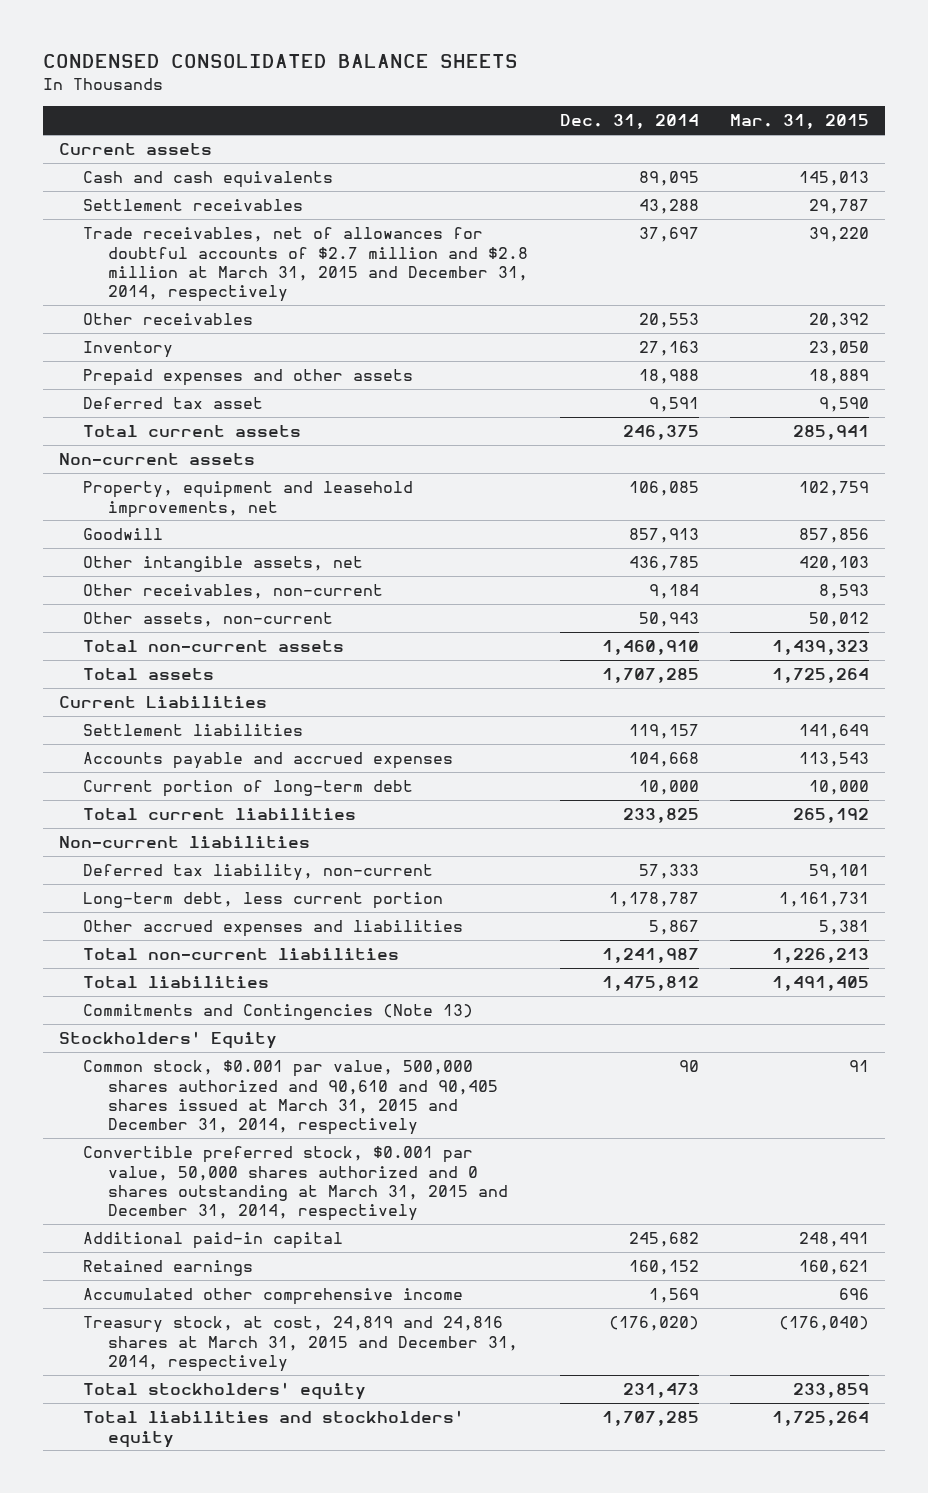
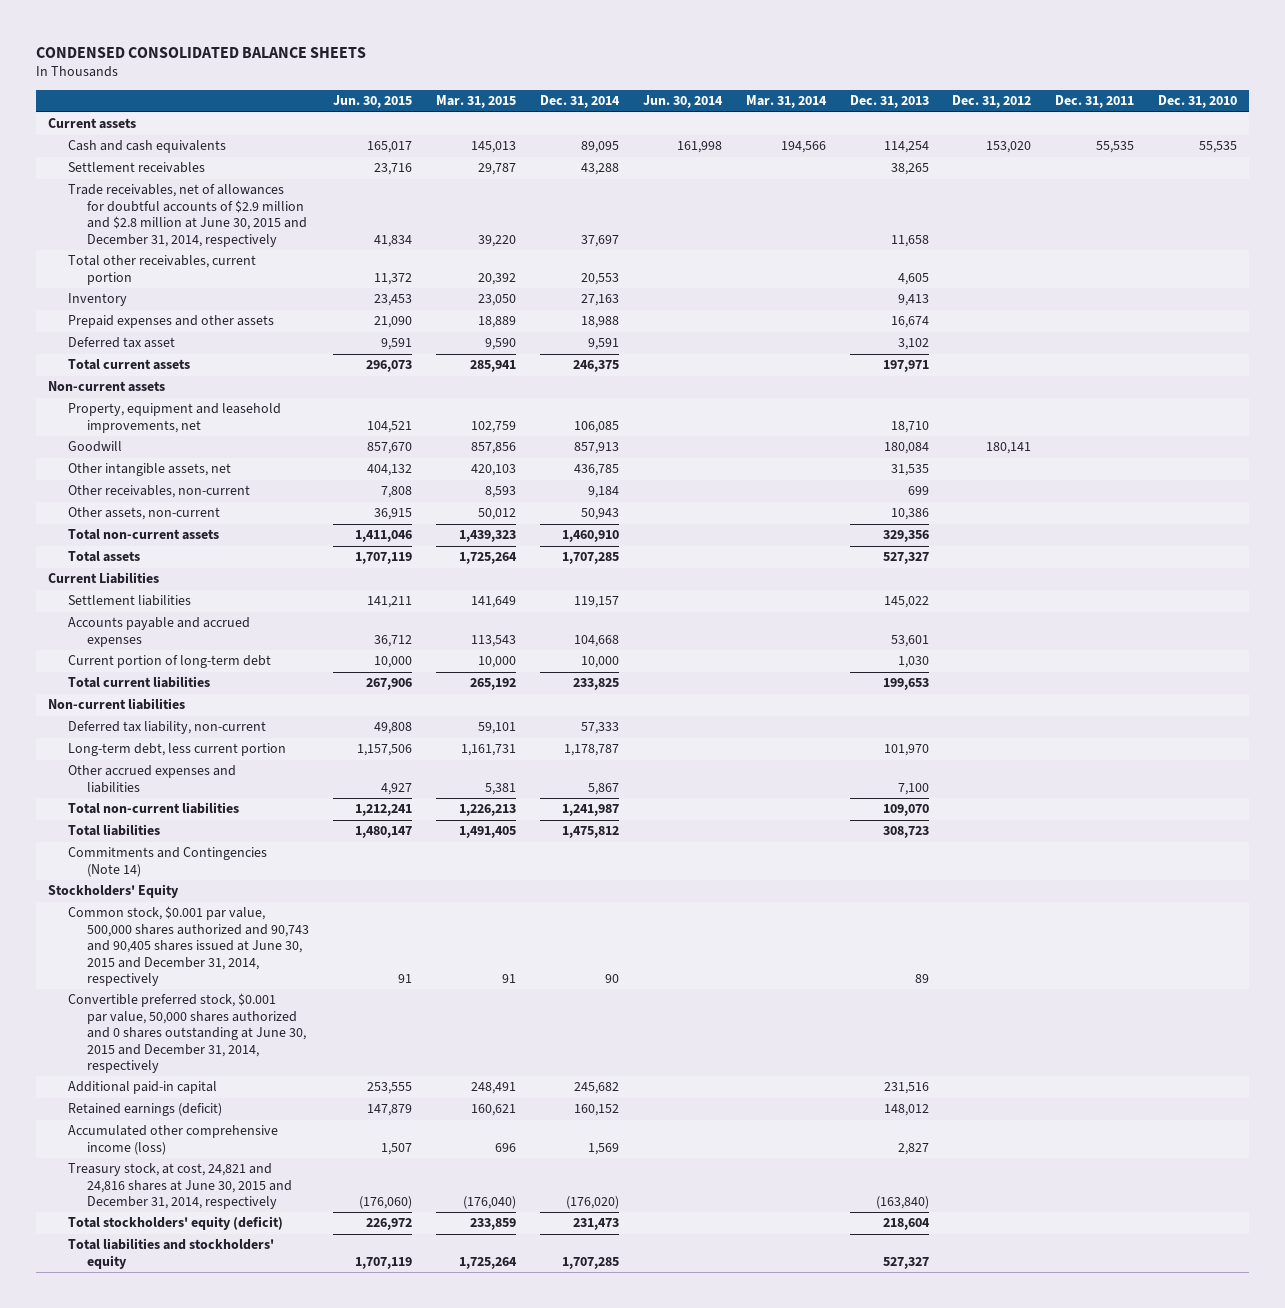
- | Dec. 31, 2014 | Mar. 31, 2015
+ | Jun. 30, 2015 | Mar. 31, 2015 | Dec. 31, 2014 | Jun. 30, 2014 | Mar. 31, 2014 | Dec. 31, 2013 | Dec. 31, 2012 | Dec. 31, 2011 | Dec. 31, 2010
- Trade receivables, net of allowances for doubtful accounts of $2.7 million and $2.8 million at March 31, 2015 and December 31, 2014, respectively | 37,697 | 39,220
- Other receivables | 20,553 | 20,392
+ Trade receivables, net of allowances for doubtful accounts of $2.9 million and $2.8 million at June 30, 2015 and December 31, 2014, respectively | 41,834 | 39,220 | 37,697 | | | 11,658 | | |
+ Total other receivables, current portion | 11,372 | 20,392 | 20,553 | | | 4,605 | | |
- Commitments and Contingencies (Note 13)
+ Commitments and Contingencies (Note 14)
- Common stock, $0.001 par value, 500,000 shares authorized and 90,610 and 90,405 shares issued at March 31, 2015 and December 31, 2014, respectively | 90 | 91
- Convertible preferred stock, $0.001 par value, 50,000 shares authorized and 0 shares outstanding at March 31, 2015 and December 31, 2014, respectively
+ Common stock, $0.001 par value, 500,000 shares authorized and 90,743 and 90,405 shares issued at June 30, 2015 and December 31, 2014, respectively | 91 | 91 | 90 | | | 89 | | |
+ Convertible preferred stock, $0.001 par value, 50,000 shares authorized and 0 shares outstanding at June 30, 2015 and December 31, 2014, respectively
- Retained earnings | 160,152 | 160,621
- Accumulated other comprehensive income | 1,569 | 696
- Treasury stock, at cost, 24,819 and 24,816 shares at March 31, 2015 and December 31, 2014, respectively | (176,020) | (176,040)
- Total stockholders' equity | 231,473 | 233,859
+ Retained earnings (deficit) | 147,879 | 160,621 | 160,152 | | | 148,012 | | |
+ Accumulated other comprehensive income (loss) | 1,507 | 696 | 1,569 | | | 2,827 | | |
+ Treasury stock, at cost, 24,821 and 24,816 shares at June 30, 2015 and December 31, 2014, respectively | (176,060) | (176,040) | (176,020) | | | (163,840) | | |
+ Total stockholders' equity (deficit) | 226,972 | 233,859 | 231,473 | | | 218,604 | | |

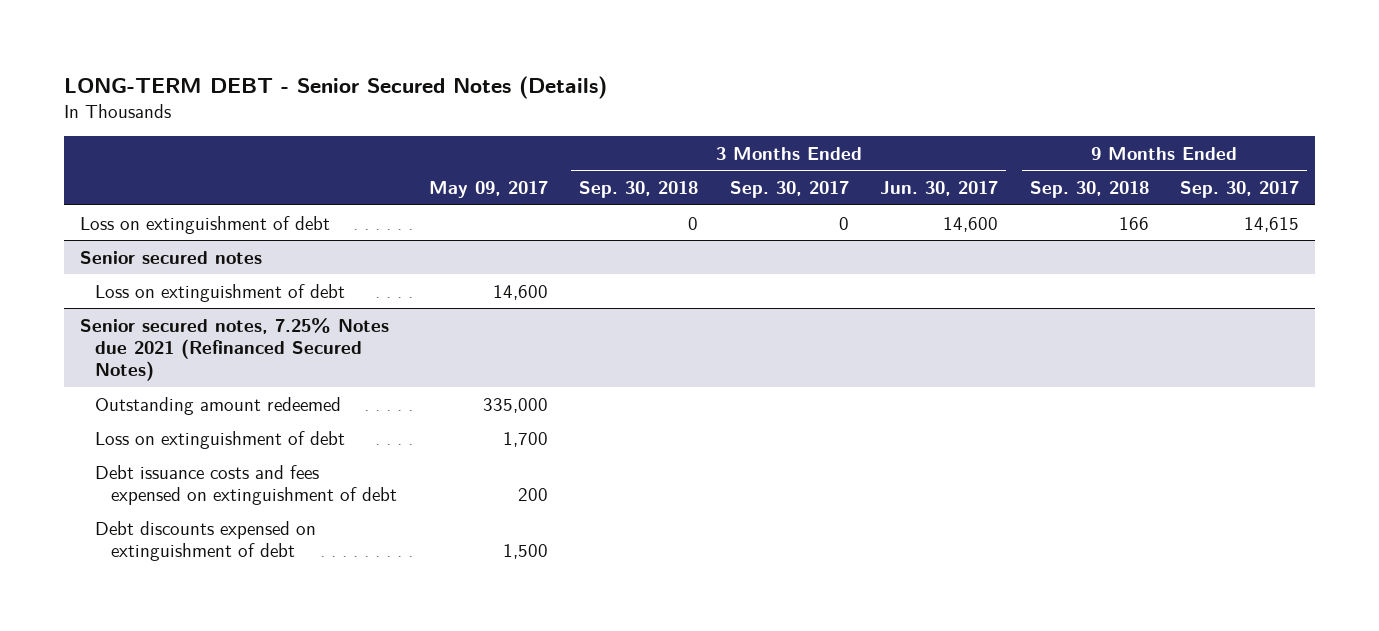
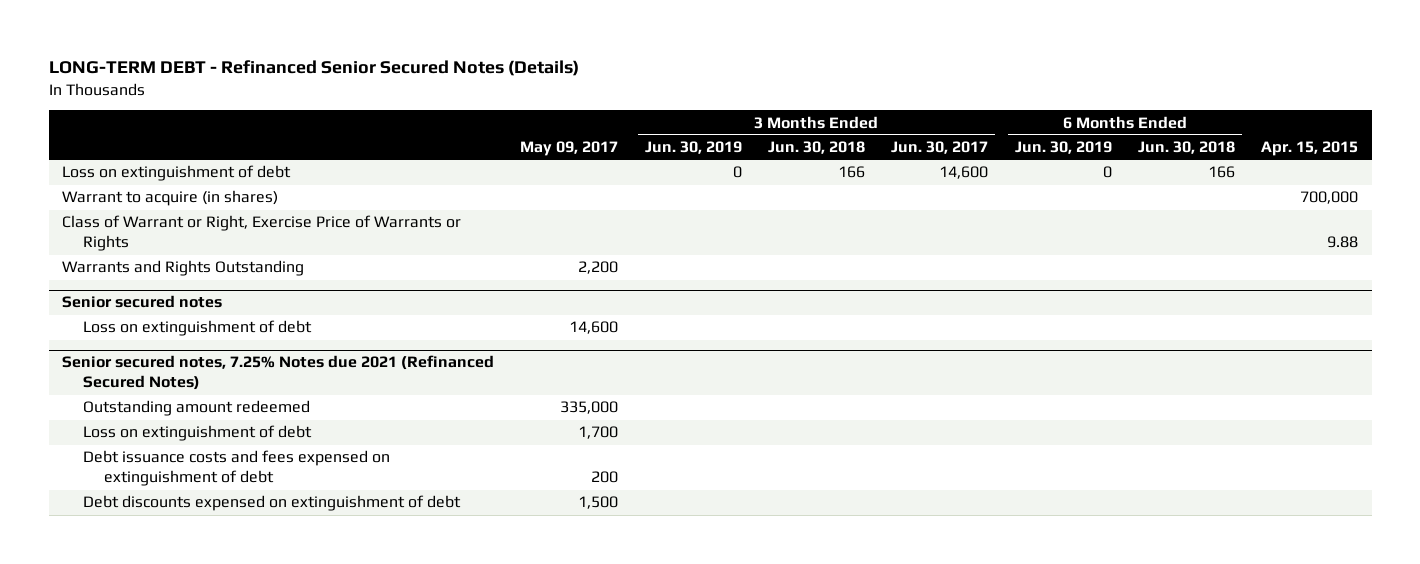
- LONG-TERM DEBT - Senior Secured Notes (Details)
+ LONG-TERM DEBT - Refinanced Senior Secured Notes (Details)
- | May 09, 2017 | 3 Months Ended Sep. 30, 2018 | 3 Months Ended Sep. 30, 2017 | 3 Months Ended Jun. 30, 2017 | 9 Months Ended Sep. 30, 2018 | 9 Months Ended Sep. 30, 2017
+ | May 09, 2017 | 3 Months Ended Jun. 30, 2019 | 3 Months Ended Jun. 30, 2018 | 3 Months Ended Jun. 30, 2017 | 6 Months Ended Jun. 30, 2019 | 6 Months Ended Jun. 30, 2018 | Apr. 15, 2015
+ Warrant to acquire (in shares) | | | | | | | 700,000
+ Class of Warrant or Right, Exercise Price of Warrants or Rights | | | | | | | 9.88
+ Warrants and Rights Outstanding | 2,200 | | | | | |

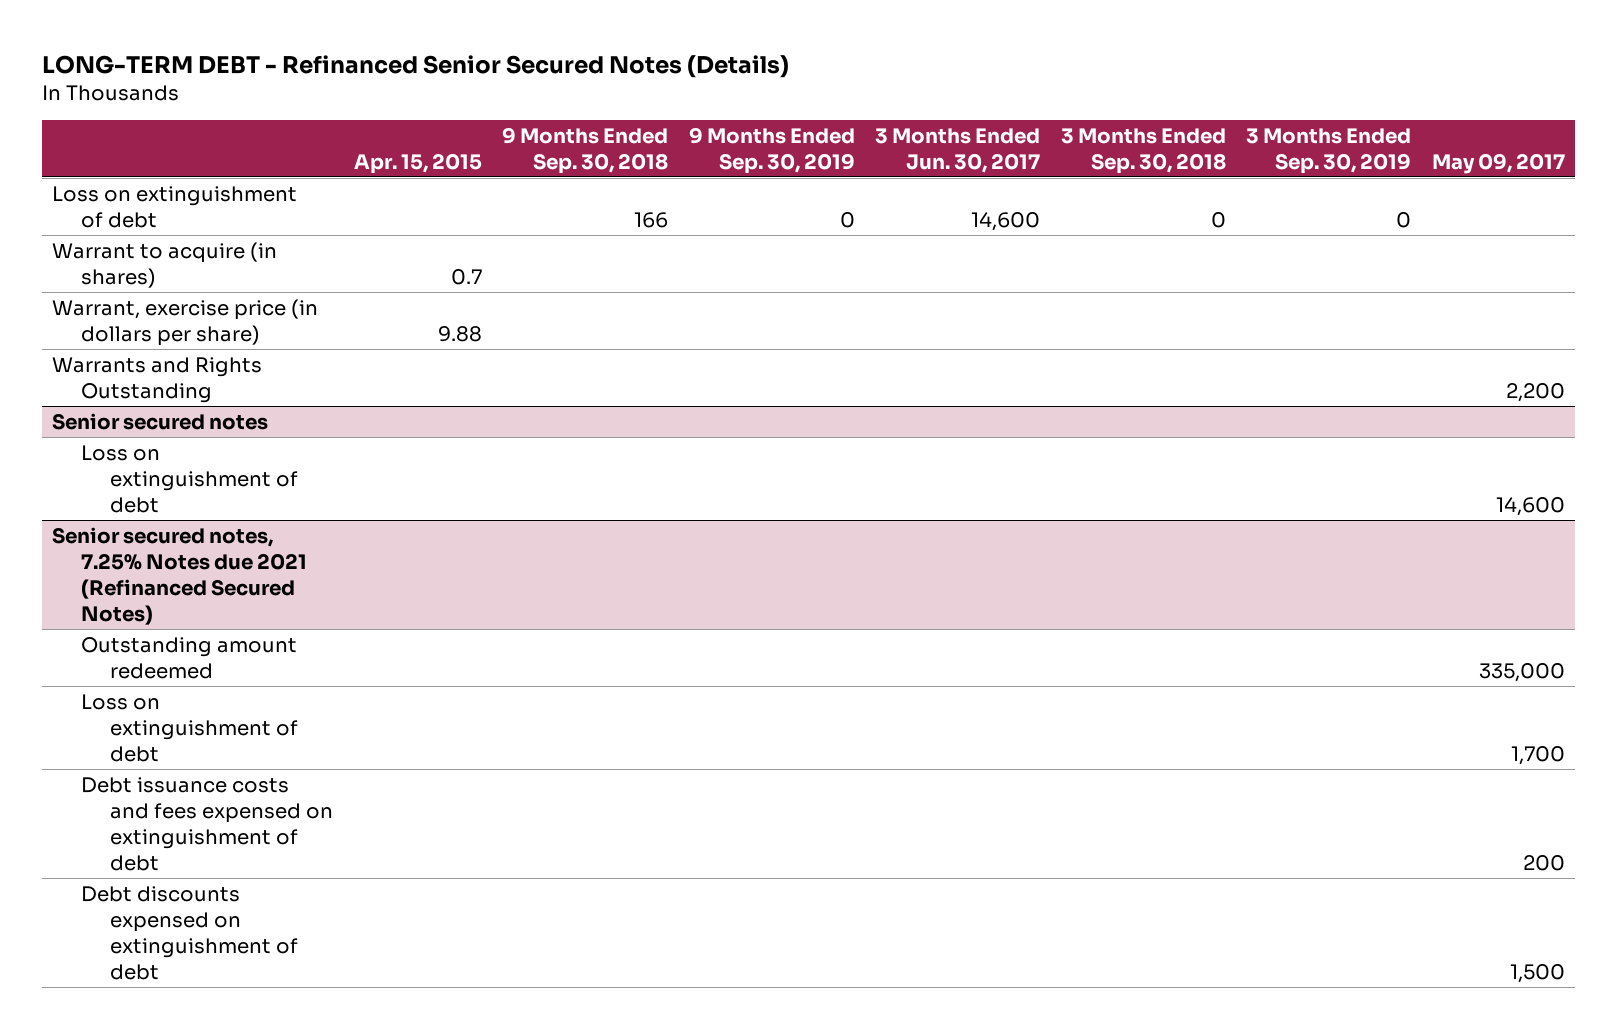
- | May 09, 2017 | 3 Months Ended Jun. 30, 2019 | 3 Months Ended Jun. 30, 2018 | 3 Months Ended Jun. 30, 2017 | 6 Months Ended Jun. 30, 2019 | 6 Months Ended Jun. 30, 2018 | Apr. 15, 2015
+ | Apr. 15, 2015 | 9 Months Ended Sep. 30, 2018 | 9 Months Ended Sep. 30, 2019 | 3 Months Ended Jun. 30, 2017 | 3 Months Ended Sep. 30, 2018 | 3 Months Ended Sep. 30, 2019 | May 09, 2017
- Warrant to acquire (in shares) | | | | | | | 700,000
- Class of Warrant or Right, Exercise Price of Warrants or Rights | | | | | | | 9.88
+ Warrant to acquire (in shares) | 0.7 | | | | | |
+ Warrant, exercise price (in dollars per share) | 9.88 | | | | | |

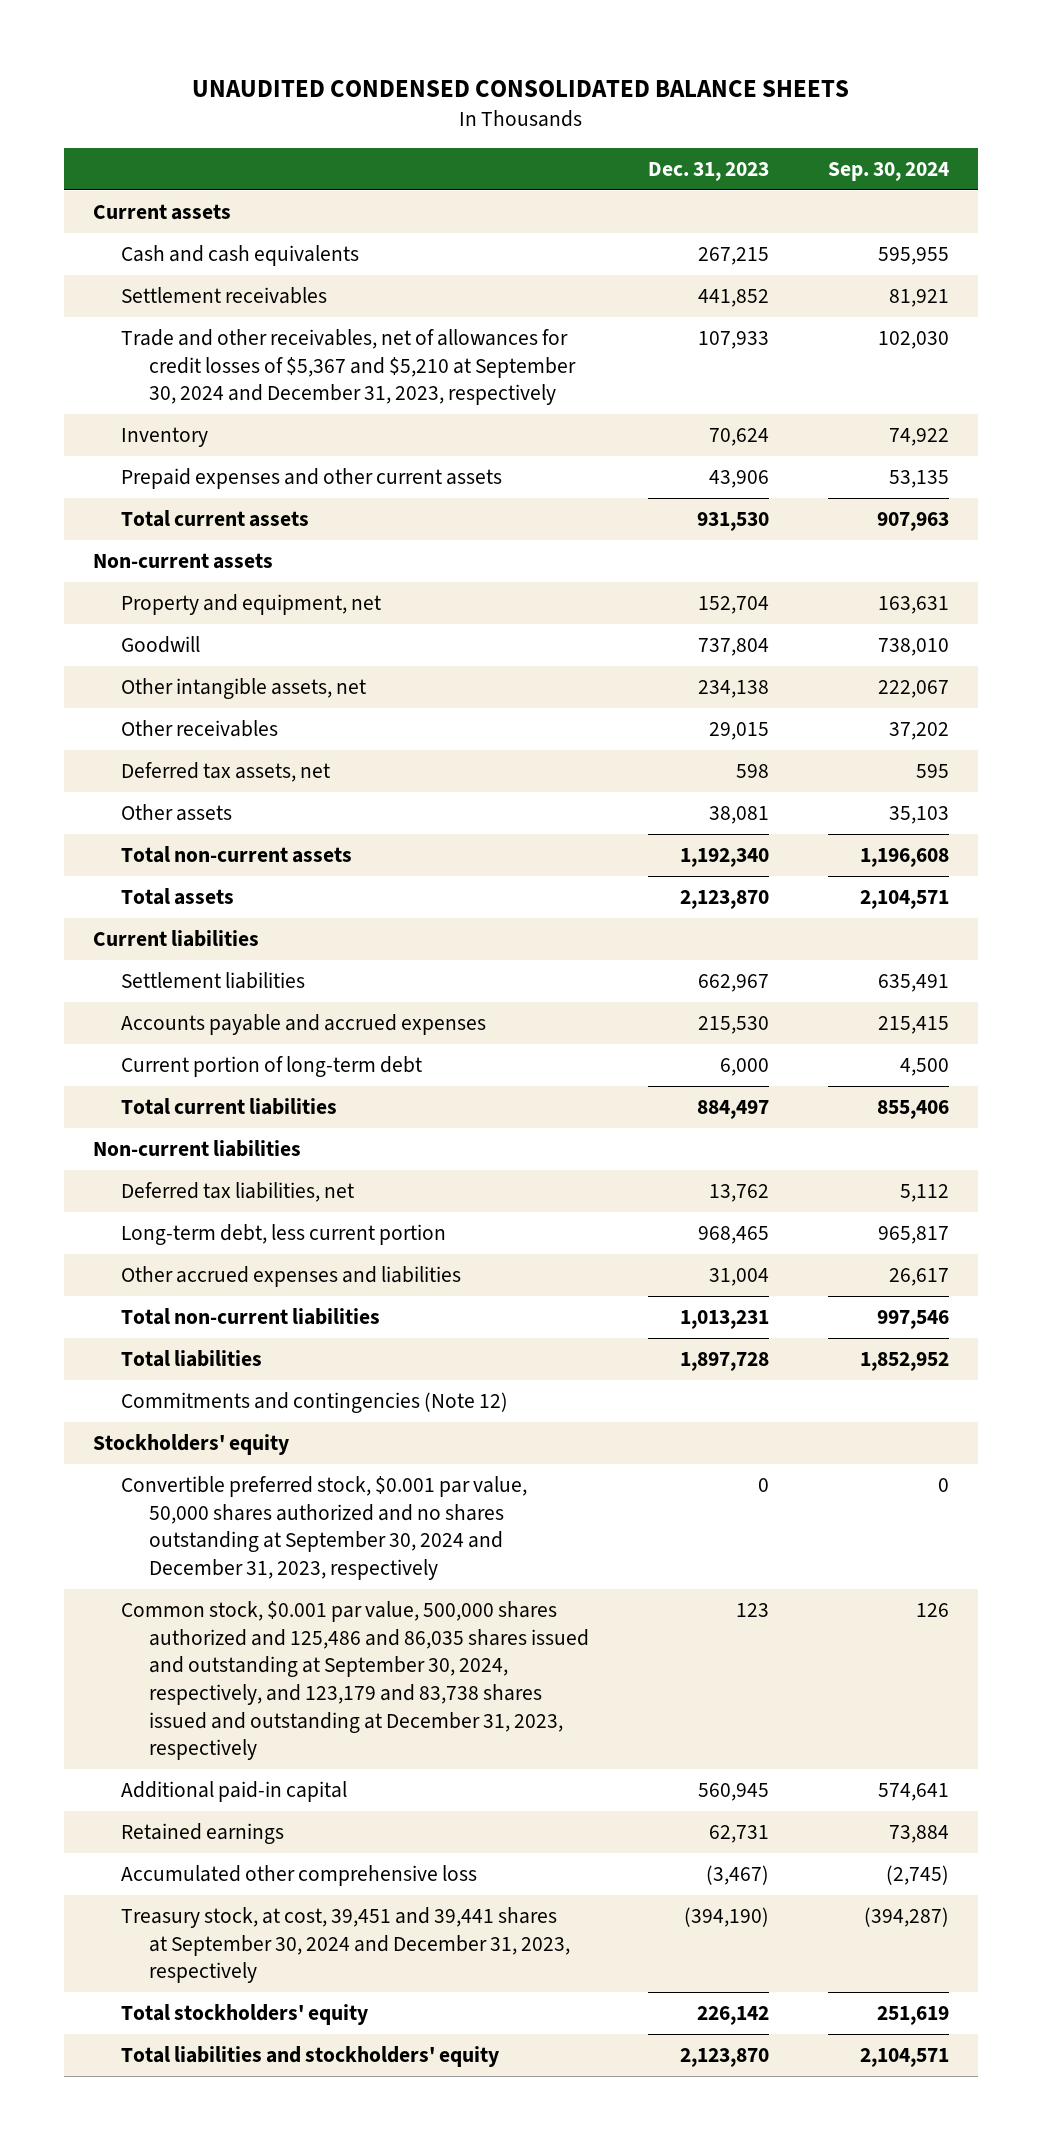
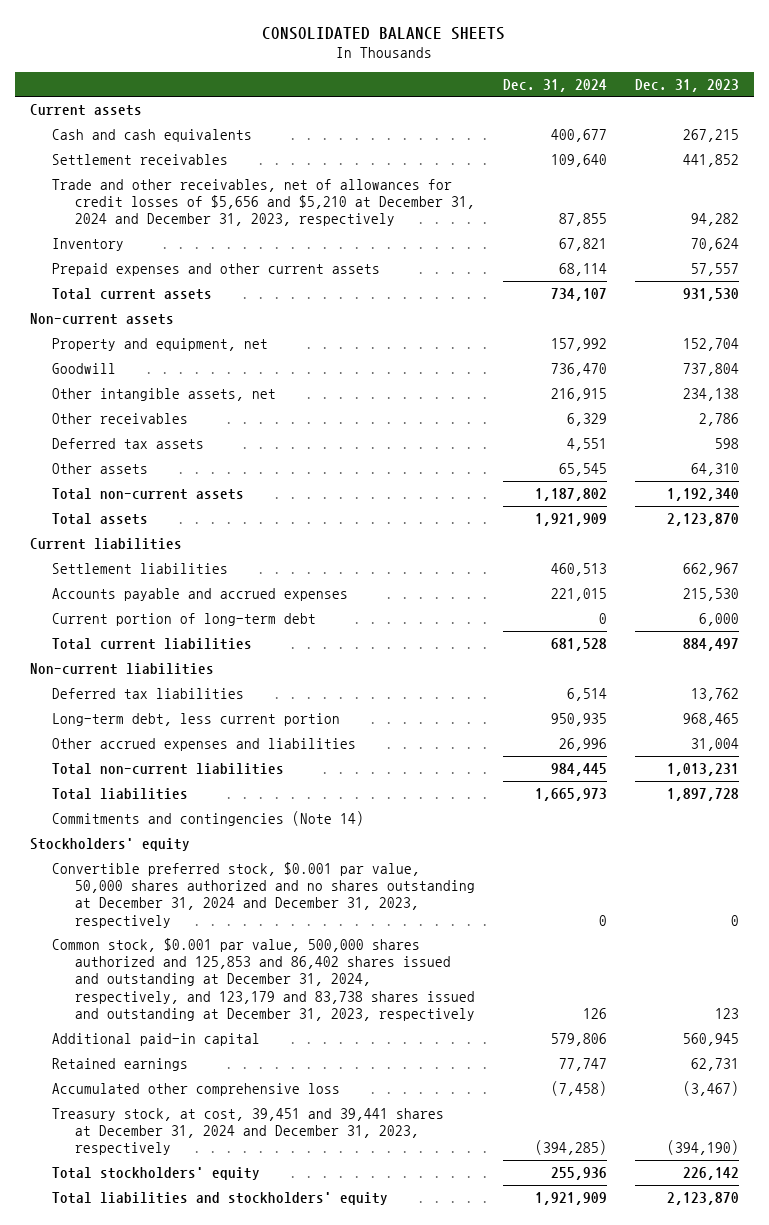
- UNAUDITED CONDENSED CONSOLIDATED BALANCE SHEETS
+ CONSOLIDATED BALANCE SHEETS
- | Dec. 31, 2023 | Sep. 30, 2024
+ | Dec. 31, 2024 | Dec. 31, 2023
- Trade and other receivables, net of allowances for credit losses of $5,367 and $5,210 at September 30, 2024 and December 31, 2023, respectively | 107,933 | 102,030
+ Trade and other receivables, net of allowances for credit losses of $5,656 and $5,210 at December 31, 2024 and December 31, 2023, respectively | 87,855 | 94,282
- Prepaid expenses and other current assets | 43,906 | 53,135
+ Prepaid expenses and other current assets | 68,114 | 57,557
- Other receivables | 29,015 | 37,202
- Deferred tax assets, net | 598 | 595
- Other assets | 38,081 | 35,103
+ Other receivables | 6,329 | 2,786
+ Deferred tax assets | 4,551 | 598
+ Other assets | 65,545 | 64,310
- Deferred tax liabilities, net | 13,762 | 5,112
+ Deferred tax liabilities | 6,514 | 13,762
- Commitments and contingencies (Note 12)
+ Commitments and contingencies (Note 14)
- Convertible preferred stock, $0.001 par value, 50,000 shares authorized and no shares outstanding at September 30, 2024 and December 31, 2023, respectively | 0 | 0
- Common stock, $0.001 par value, 500,000 shares authorized and 125,486 and 86,035 shares issued and outstanding at September 30, 2024, respectively, and 123,179 and 83,738 shares issued and outstanding at December 31, 2023, respectively | 123 | 126
+ Convertible preferred stock, $0.001 par value, 50,000 shares authorized and no shares outstanding at December 31, 2024 and December 31, 2023, respectively | 0 | 0
+ Common stock, $0.001 par value, 500,000 shares authorized and 125,853 and 86,402 shares issued and outstanding at December 31, 2024, respectively, and 123,179 and 83,738 shares issued and outstanding at December 31, 2023, respectively | 126 | 123
- Treasury stock, at cost, 39,451 and 39,441 shares at September 30, 2024 and December 31, 2023, respectively | (394,190) | (394,287)
+ Treasury stock, at cost, 39,451 and 39,441 shares at December 31, 2024 and December 31, 2023, respectively | (394,285) | (394,190)

